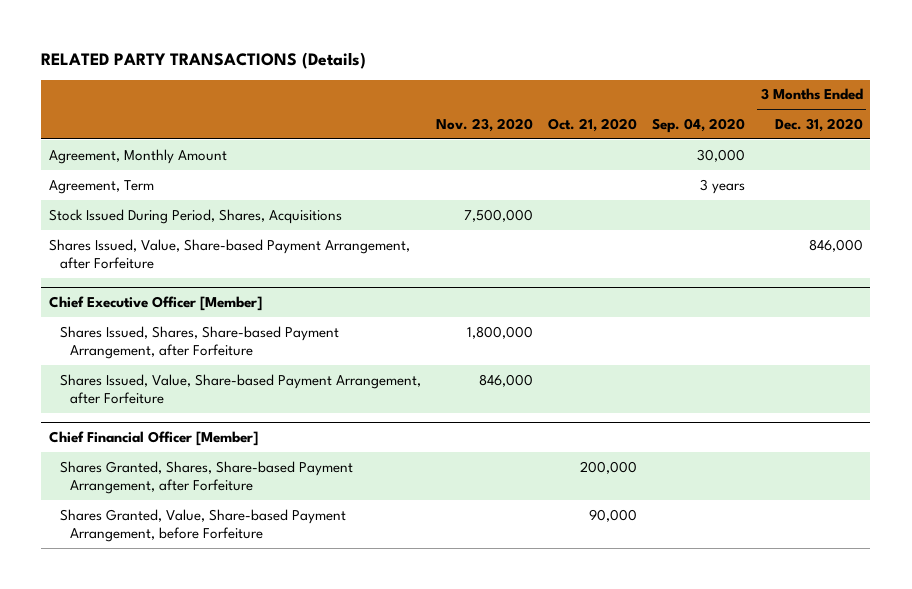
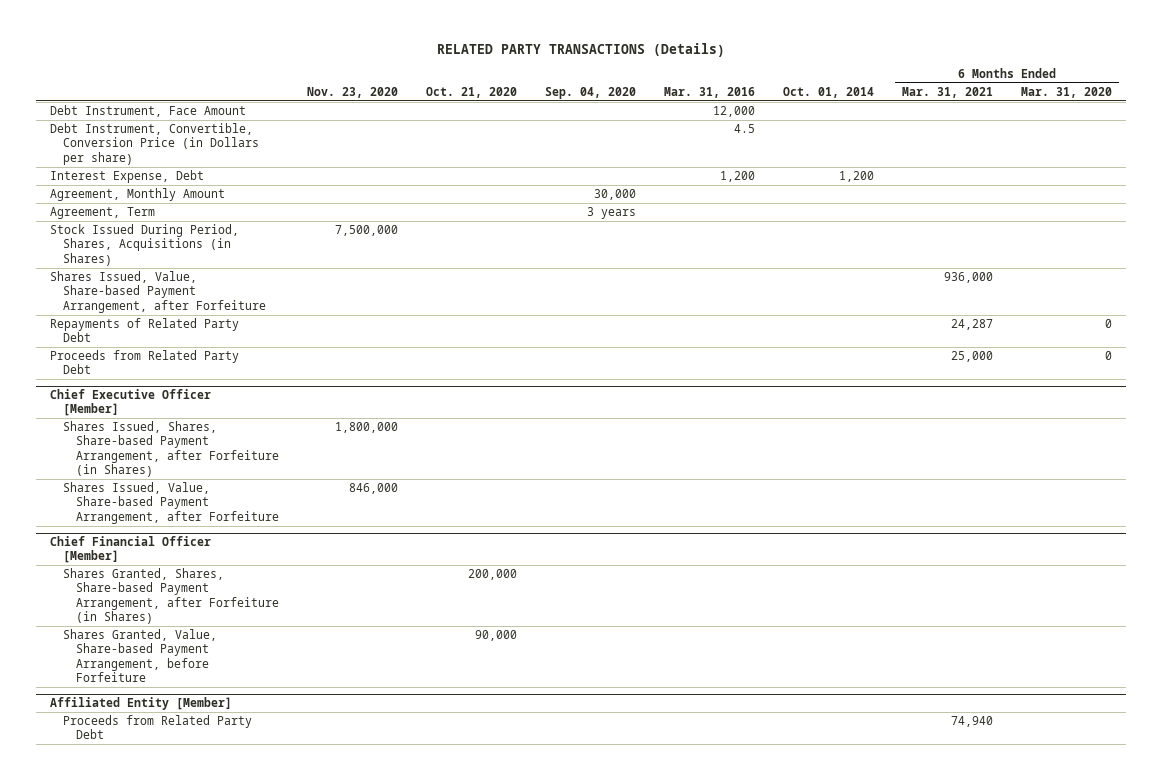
- | Nov. 23, 2020 | Oct. 21, 2020 | Sep. 04, 2020 | 3 Months Ended Dec. 31, 2020
+ | Nov. 23, 2020 | Oct. 21, 2020 | Sep. 04, 2020 | Mar. 31, 2016 | Oct. 01, 2014 | 6 Months Ended Mar. 31, 2021 | 6 Months Ended Mar. 31, 2020
+ Debt Instrument, Face Amount | | | | 12,000 | | |
+ Debt Instrument, Convertible, Conversion Price (in Dollars per share) | | | | 4.5 | | |
+ Interest Expense, Debt | | | | 1,200 | 1,200 | |
- Stock Issued During Period, Shares, Acquisitions | 7,500,000 | | |
+ Stock Issued During Period, Shares, Acquisitions (in Shares) | 7,500,000 | | | | | |
+ Repayments of Related Party Debt | | | | | | 24,287 | 0
+ Proceeds from Related Party Debt | | | | | | 25,000 | 0
@ Chief Executive Officer [Member]
- Shares Issued, Shares, Share-based Payment Arrangement, after Forfeiture | 1,800,000 | | |
+ Shares Issued, Shares, Share-based Payment Arrangement, after Forfeiture (in Shares) | 1,800,000 | | | | | |
@ Chief Financial Officer [Member]
- Shares Granted, Shares, Share-based Payment Arrangement, after Forfeiture | | 200,000 | |
+ Shares Granted, Shares, Share-based Payment Arrangement, after Forfeiture (in Shares) | | 200,000 | | | | |
+ Affiliated Entity [Member]
+ Proceeds from Related Party Debt | | | | | | 74,940 |

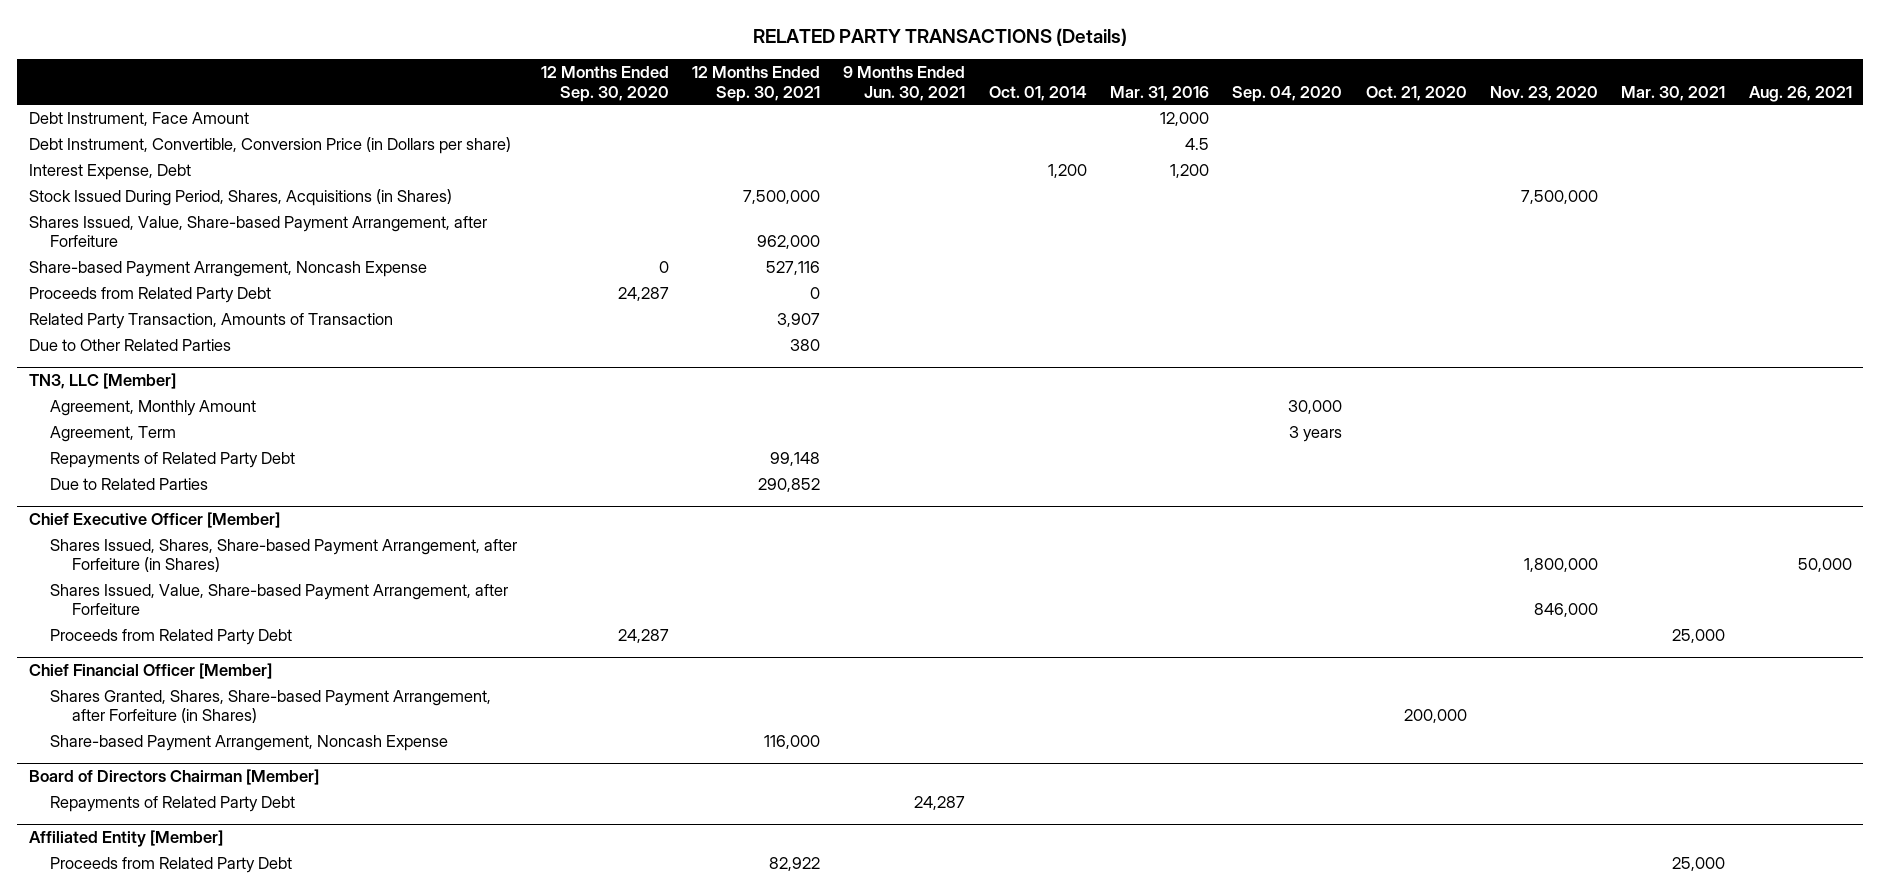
- | Nov. 23, 2020 | Oct. 21, 2020 | Sep. 04, 2020 | Mar. 31, 2016 | Oct. 01, 2014 | 6 Months Ended Mar. 31, 2021 | 6 Months Ended Mar. 31, 2020
+ | 12 Months Ended Sep. 30, 2020 | 12 Months Ended Sep. 30, 2021 | 9 Months Ended Jun. 30, 2021 | Oct. 01, 2014 | Mar. 31, 2016 | Sep. 04, 2020 | Oct. 21, 2020 | Nov. 23, 2020 | Mar. 30, 2021 | Aug. 26, 2021
- Agreement, Monthly Amount | | | 30,000 | | | |
- Agreement, Term | | | 3 years | | | |
- Repayments of Related Party Debt | | | | | | 24,287 | 0
+ Share-based Payment Arrangement, Noncash Expense | 0 | 527,116 | | | | | | | |
+ Related Party Transaction, Amounts of Transaction | | 3,907 | | | | | | | |
+ Due to Other Related Parties | | 380 | | | | | | | |
+ TN3, LLC [Member]
+ Agreement, Monthly Amount | | | | | | 30,000 | | | |
+ Agreement, Term | | | | | | 3 years | | | |
+ Repayments of Related Party Debt | | 99,148 | | | | | | | |
+ Due to Related Parties | | 290,852 | | | | | | | |
@ Chief Executive Officer [Member]
+ Proceeds from Related Party Debt | 24,287 | | | | | | | | 25,000 |
@ Chief Financial Officer [Member]
- Shares Granted, Value, Share-based Payment Arrangement, before Forfeiture | | 90,000 | | | | |
+ Share-based Payment Arrangement, Noncash Expense | | 116,000 | | | | | | | |
+ Board of Directors Chairman [Member]
+ Repayments of Related Party Debt | | | 24,287 | | | | | | |

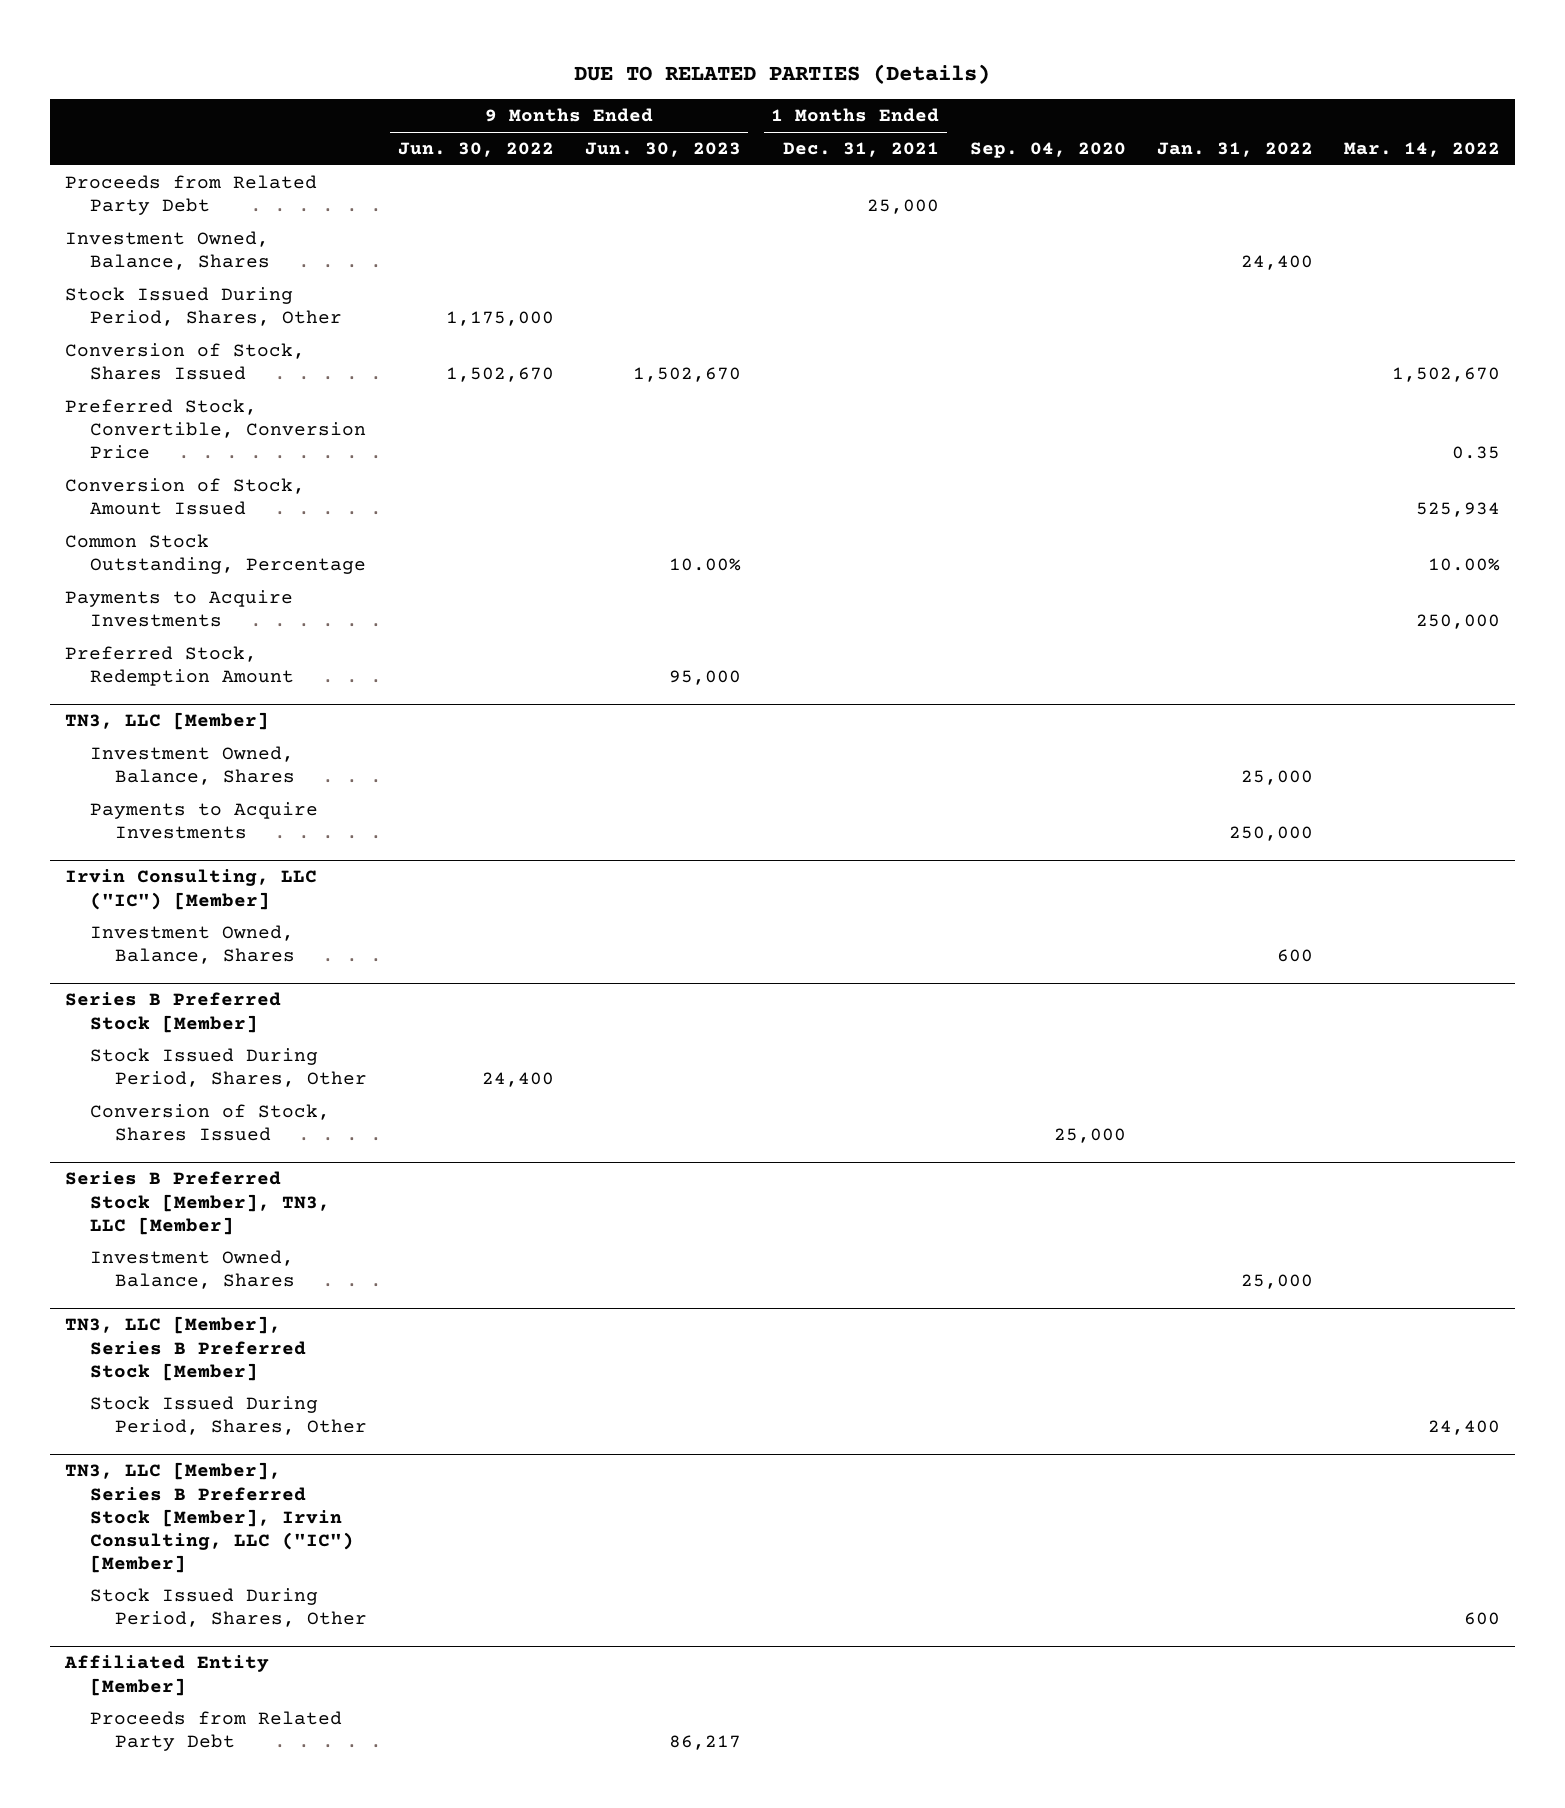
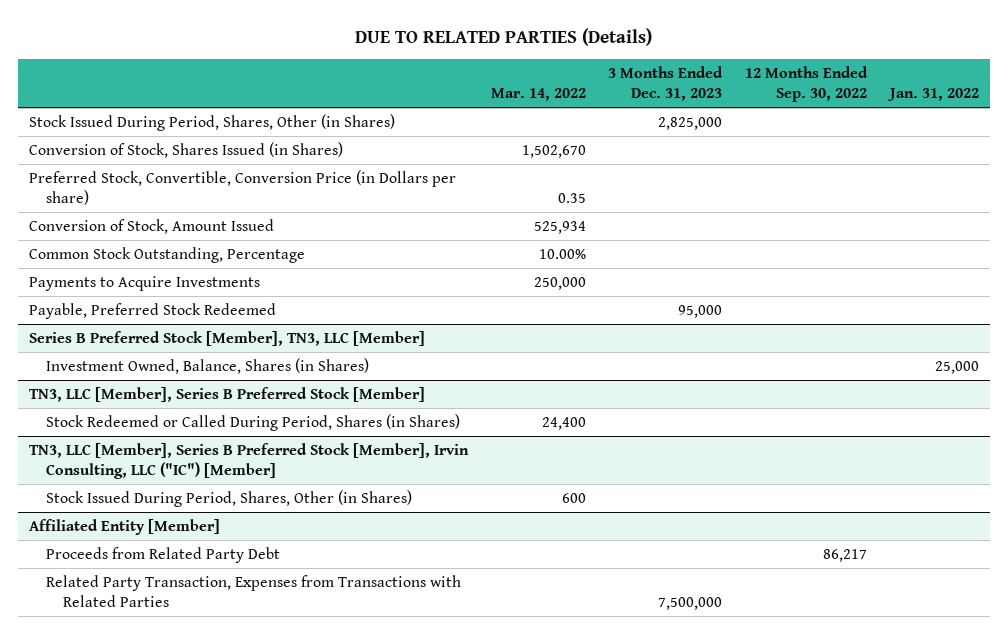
- | 9 Months Ended Jun. 30, 2022 | 9 Months Ended Jun. 30, 2023 | 1 Months Ended Dec. 31, 2021 | Sep. 04, 2020 | Jan. 31, 2022 | Mar. 14, 2022
+ | Mar. 14, 2022 | 3 Months Ended Dec. 31, 2023 | 12 Months Ended Sep. 30, 2022 | Jan. 31, 2022
- Proceeds from Related Party Debt | | | 25,000 | | |
- Investment Owned, Balance, Shares | | | | | 24,400 |
- Stock Issued During Period, Shares, Other | 1,175,000 | | | | |
- Conversion of Stock, Shares Issued | 1,502,670 | 1,502,670 | | | | 1,502,670
- Preferred Stock, Convertible, Conversion Price | | | | | | 0.35
+ Stock Issued During Period, Shares, Other (in Shares) | | 2,825,000 | |
+ Conversion of Stock, Shares Issued (in Shares) | 1,502,670 | | |
+ Preferred Stock, Convertible, Conversion Price (in Dollars per share) | 0.35 | | |
- Preferred Stock, Redemption Amount | | 95,000 | | | |
- TN3, LLC [Member]
- Investment Owned, Balance, Shares | | | | | 25,000 |
- Payments to Acquire Investments | | | | | 250,000 |
- Irvin Consulting, LLC ("IC") [Member]
- Investment Owned, Balance, Shares | | | | | 600 |
- Series B Preferred Stock [Member]
- Stock Issued During Period, Shares, Other | 24,400 | | | | |
- Conversion of Stock, Shares Issued | | | | 25,000 | |
+ Payable, Preferred Stock Redeemed | | 95,000 | |
@ Series B Preferred Stock [Member], TN3, LLC [Member]
- Investment Owned, Balance, Shares | | | | | 25,000 |
+ Investment Owned, Balance, Shares (in Shares) | | | | 25,000
@ TN3, LLC [Member], Series B Preferred Stock [Member]
- Stock Issued During Period, Shares, Other | | | | | | 24,400
+ Stock Redeemed or Called During Period, Shares (in Shares) | 24,400 | | |
@ TN3, LLC [Member], Series B Preferred Stock [Member], Irvin Consulting, LLC ("IC") [Member]
- Stock Issued During Period, Shares, Other | | | | | | 600
+ Stock Issued During Period, Shares, Other (in Shares) | 600 | | |
@ Affiliated Entity [Member]
+ Related Party Transaction, Expenses from Transactions with Related Parties | | 7,500,000 | |

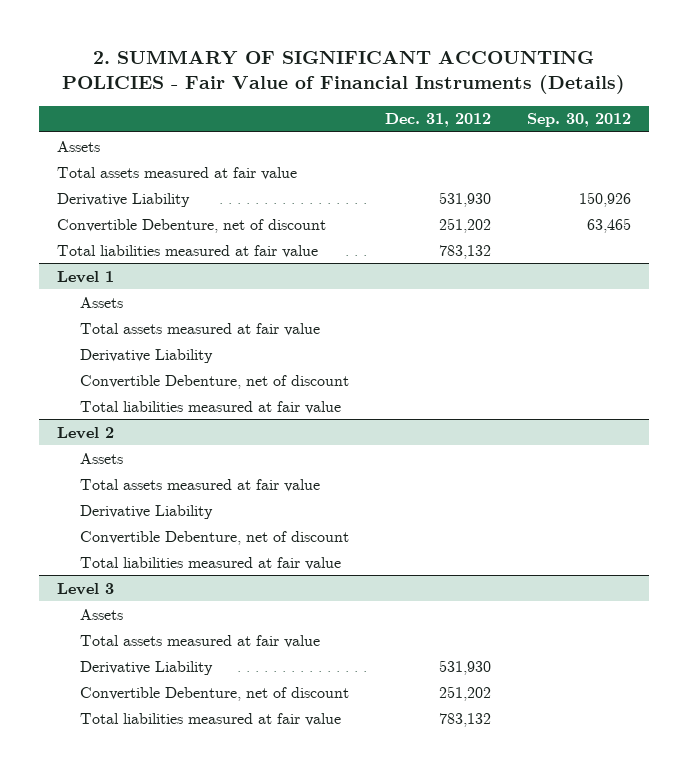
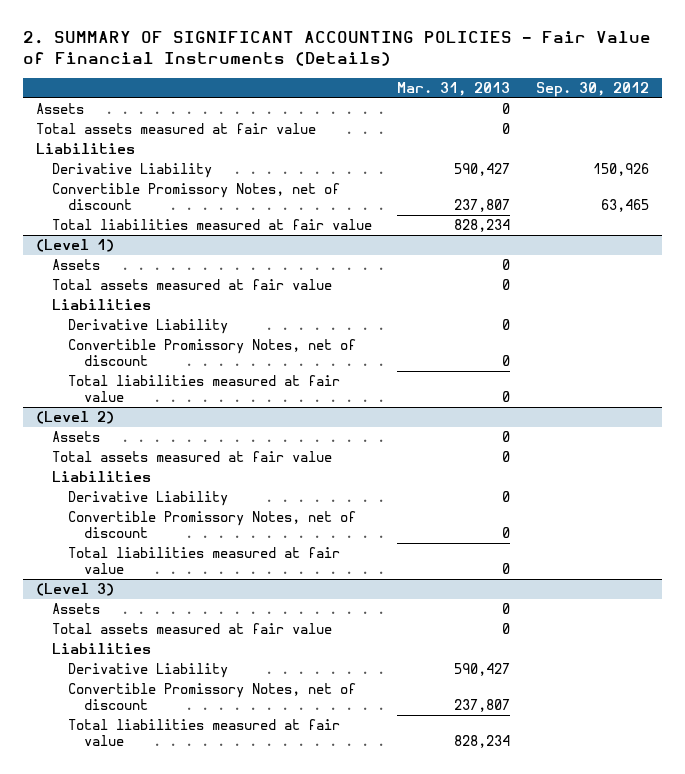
- | Dec. 31, 2012 | Sep. 30, 2012
+ | Mar. 31, 2013 | Sep. 30, 2012
+ Liabilities
- Convertible Debenture, net of discount | 251,202 | 63,465
+ Convertible Promissory Notes, net of discount | 237,807 | 63,465
- Level 1
+ (Level 1)
+ Liabilities
- Convertible Debenture, net of discount
+ Convertible Promissory Notes, net of discount | 0 |
- Level 2
+ (Level 2)
+ Liabilities
- Convertible Debenture, net of discount
+ Convertible Promissory Notes, net of discount | 0 |
- Level 3
+ (Level 3)
+ Liabilities
- Convertible Debenture, net of discount | 251,202 |
+ Convertible Promissory Notes, net of discount | 237,807 |

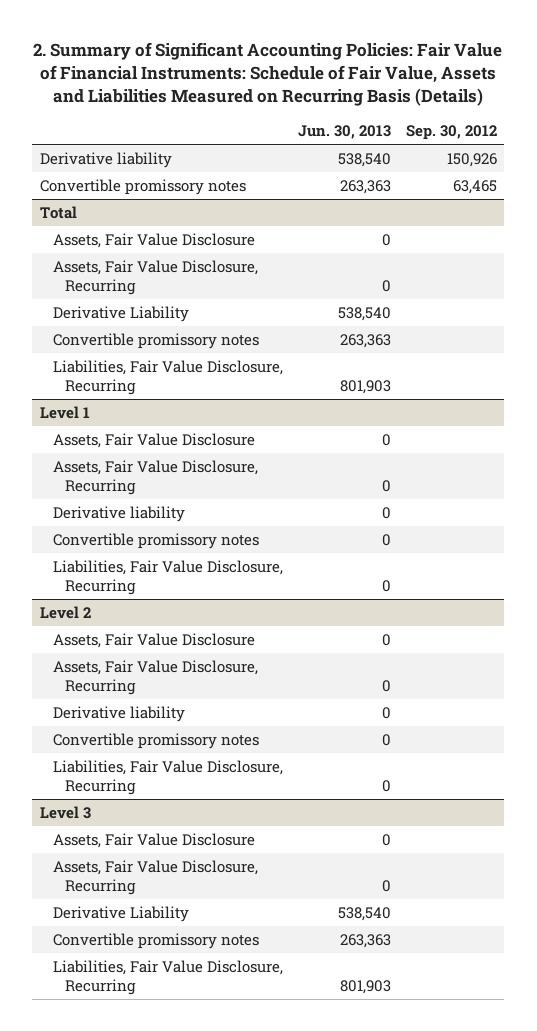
- 2. SUMMARY OF SIGNIFICANT ACCOUNTING POLICIES - Fair Value of Financial Instruments (Details)
+ 2. Summary of Significant Accounting Policies: Fair Value of Financial Instruments: Schedule of Fair Value, Assets and Liabilities Measured on Recurring Basis (Details)
- | Mar. 31, 2013 | Sep. 30, 2012
+ | Jun. 30, 2013 | Sep. 30, 2012
- Assets | 0 |
- Total assets measured at fair value | 0 |
- Liabilities
- Derivative Liability | 590,427 | 150,926
- Convertible Promissory Notes, net of discount | 237,807 | 63,465
- Total liabilities measured at fair value | 828,234 |
- (Level 1)
- Assets | 0 |
- Total assets measured at fair value | 0 |
- Liabilities
- Derivative Liability | 0 |
- Convertible Promissory Notes, net of discount | 0 |
- Total liabilities measured at fair value | 0 |
- (Level 2)
- Assets | 0 |
- Total assets measured at fair value | 0 |
- Liabilities
- Derivative Liability | 0 |
- Convertible Promissory Notes, net of discount | 0 |
- Total liabilities measured at fair value | 0 |
- (Level 3)
- Assets | 0 |
- Total assets measured at fair value | 0 |
- Liabilities
+ Derivative liability | 538,540 | 150,926
+ Convertible promissory notes | 263,363 | 63,465
+ Total
+ Assets, Fair Value Disclosure | 0 |
+ Assets, Fair Value Disclosure, Recurring | 0 |
+ Derivative Liability | 538,540 |
+ Convertible promissory notes | 263,363 |
+ Liabilities, Fair Value Disclosure, Recurring | 801,903 |
+ Level 1
+ Assets, Fair Value Disclosure | 0 |
+ Assets, Fair Value Disclosure, Recurring | 0 |
+ Derivative liability | 0 |
+ Convertible promissory notes | 0 |
+ Liabilities, Fair Value Disclosure, Recurring | 0 |
+ Level 2
+ Assets, Fair Value Disclosure | 0 |
+ Assets, Fair Value Disclosure, Recurring | 0 |
+ Derivative liability | 0 |
+ Convertible promissory notes | 0 |
+ Liabilities, Fair Value Disclosure, Recurring | 0 |
+ Level 3
+ Assets, Fair Value Disclosure | 0 |
+ Assets, Fair Value Disclosure, Recurring | 0 |
- Convertible Promissory Notes, net of discount | 237,807 |
- Total liabilities measured at fair value | 828,234 |
+ Convertible promissory notes | 263,363 |
+ Liabilities, Fair Value Disclosure, Recurring | 801,903 |

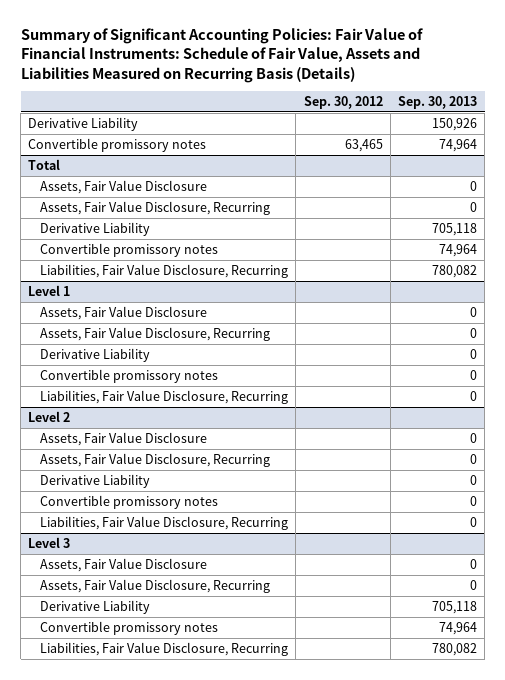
- 2. Summary of Significant Accounting Policies: Fair Value of Financial Instruments: Schedule of Fair Value, Assets and Liabilities Measured on Recurring Basis (Details)
+ Summary of Significant Accounting Policies: Fair Value of Financial Instruments: Schedule of Fair Value, Assets and Liabilities Measured on Recurring Basis (Details)
- | Jun. 30, 2013 | Sep. 30, 2012
+ | Sep. 30, 2012 | Sep. 30, 2013
- Derivative liability | 538,540 | 150,926
+ Derivative Liability | | 150,926
@ Level 1
- Derivative liability | 0 |
+ Derivative Liability | | 0
@ Level 2
- Derivative liability | 0 |
+ Derivative Liability | | 0

